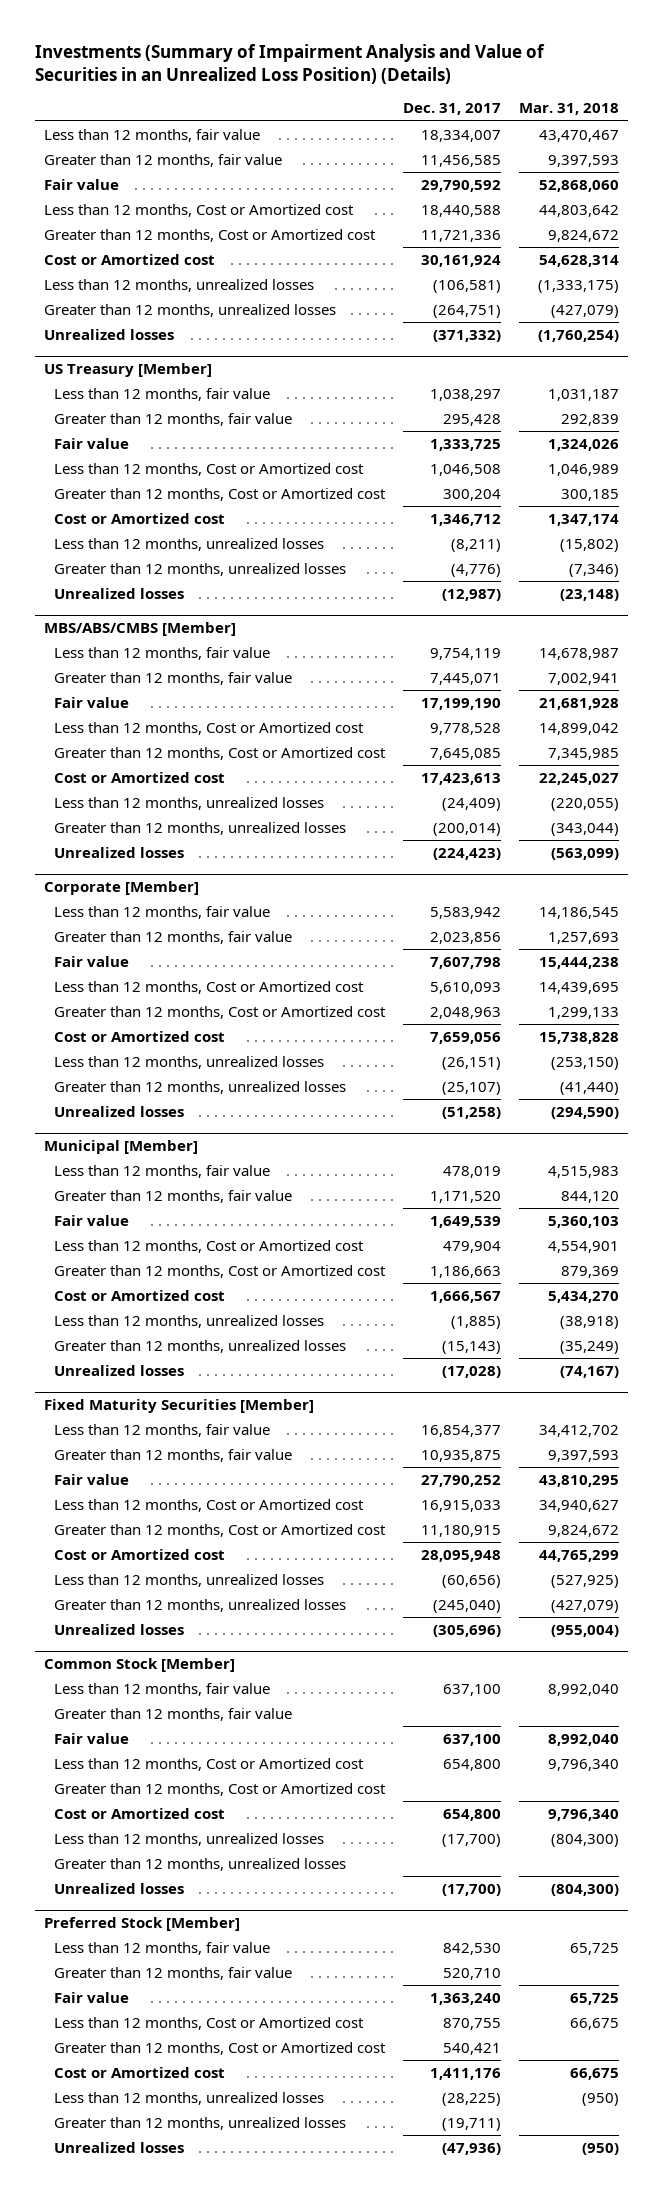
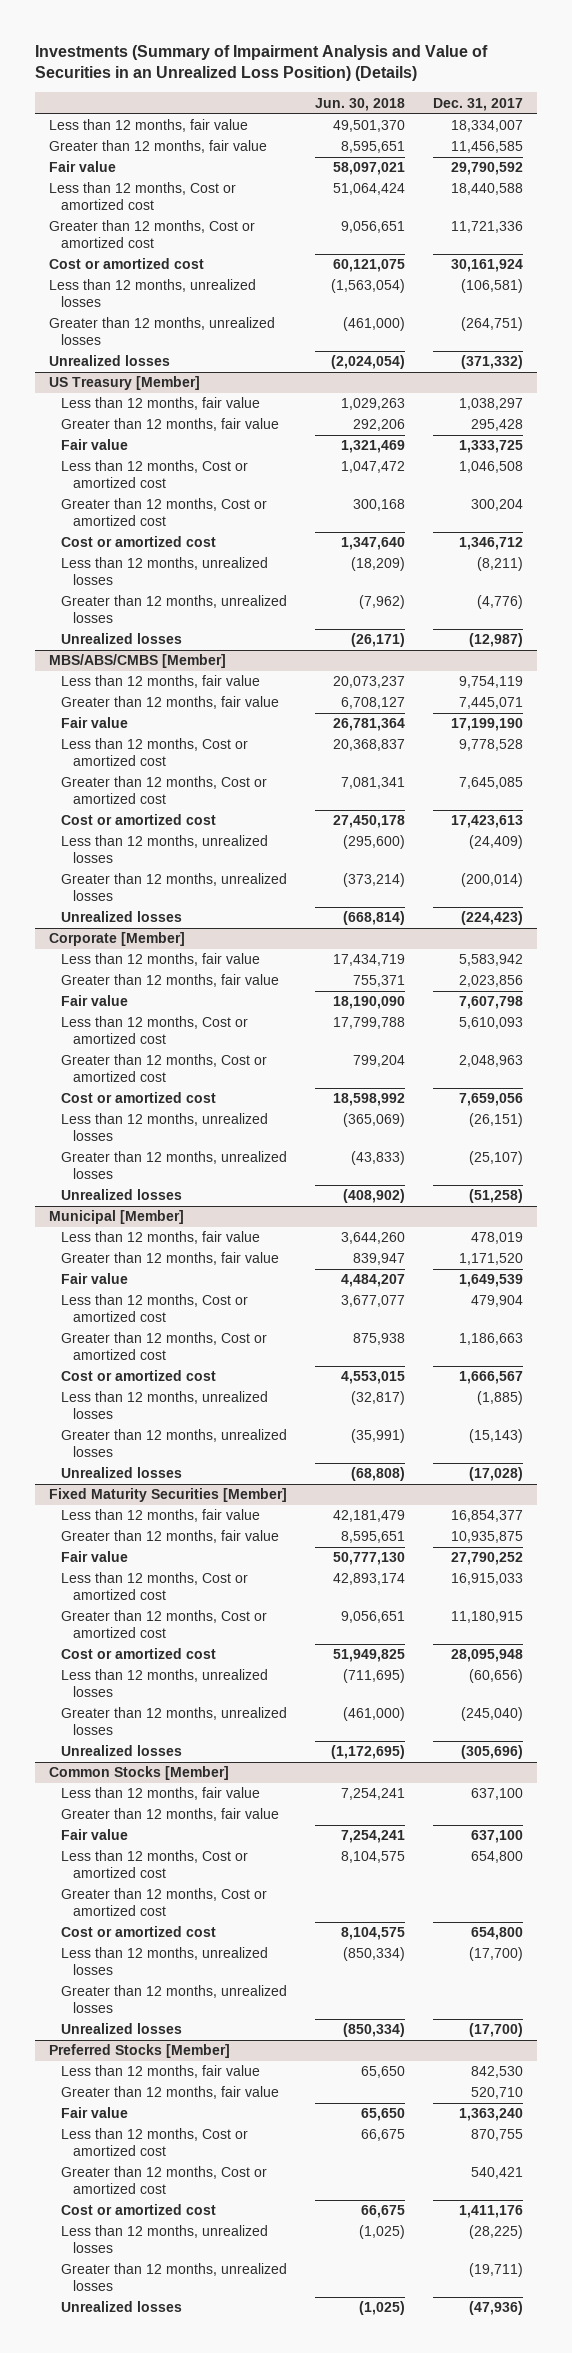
- | Dec. 31, 2017 | Mar. 31, 2018
+ | Jun. 30, 2018 | Dec. 31, 2017
- Less than 12 months, Cost or Amortized cost | 18,440,588 | 44,803,642
- Greater than 12 months, Cost or Amortized cost | 11,721,336 | 9,824,672
- Cost or Amortized cost | 30,161,924 | 54,628,314
+ Less than 12 months, Cost or amortized cost | 51,064,424 | 18,440,588
+ Greater than 12 months, Cost or amortized cost | 9,056,651 | 11,721,336
+ Cost or amortized cost | 60,121,075 | 30,161,924
@ US Treasury [Member]
- Less than 12 months, Cost or Amortized cost | 1,046,508 | 1,046,989
- Greater than 12 months, Cost or Amortized cost | 300,204 | 300,185
- Cost or Amortized cost | 1,346,712 | 1,347,174
+ Less than 12 months, Cost or amortized cost | 1,047,472 | 1,046,508
+ Greater than 12 months, Cost or amortized cost | 300,168 | 300,204
+ Cost or amortized cost | 1,347,640 | 1,346,712
@ MBS/ABS/CMBS [Member]
- Less than 12 months, Cost or Amortized cost | 9,778,528 | 14,899,042
- Greater than 12 months, Cost or Amortized cost | 7,645,085 | 7,345,985
- Cost or Amortized cost | 17,423,613 | 22,245,027
+ Less than 12 months, Cost or amortized cost | 20,368,837 | 9,778,528
+ Greater than 12 months, Cost or amortized cost | 7,081,341 | 7,645,085
+ Cost or amortized cost | 27,450,178 | 17,423,613
@ Corporate [Member]
- Less than 12 months, Cost or Amortized cost | 5,610,093 | 14,439,695
- Greater than 12 months, Cost or Amortized cost | 2,048,963 | 1,299,133
- Cost or Amortized cost | 7,659,056 | 15,738,828
+ Less than 12 months, Cost or amortized cost | 17,799,788 | 5,610,093
+ Greater than 12 months, Cost or amortized cost | 799,204 | 2,048,963
+ Cost or amortized cost | 18,598,992 | 7,659,056
@ Municipal [Member]
- Less than 12 months, Cost or Amortized cost | 479,904 | 4,554,901
- Greater than 12 months, Cost or Amortized cost | 1,186,663 | 879,369
- Cost or Amortized cost | 1,666,567 | 5,434,270
+ Less than 12 months, Cost or amortized cost | 3,677,077 | 479,904
+ Greater than 12 months, Cost or amortized cost | 875,938 | 1,186,663
+ Cost or amortized cost | 4,553,015 | 1,666,567
@ Fixed Maturity Securities [Member]
- Less than 12 months, Cost or Amortized cost | 16,915,033 | 34,940,627
- Greater than 12 months, Cost or Amortized cost | 11,180,915 | 9,824,672
- Cost or Amortized cost | 28,095,948 | 44,765,299
+ Less than 12 months, Cost or amortized cost | 42,893,174 | 16,915,033
+ Greater than 12 months, Cost or amortized cost | 9,056,651 | 11,180,915
+ Cost or amortized cost | 51,949,825 | 28,095,948
- Common Stock [Member]
+ Common Stocks [Member]
- Less than 12 months, Cost or Amortized cost | 654,800 | 9,796,340
- Greater than 12 months, Cost or Amortized cost
- Cost or Amortized cost | 654,800 | 9,796,340
+ Less than 12 months, Cost or amortized cost | 8,104,575 | 654,800
+ Greater than 12 months, Cost or amortized cost
+ Cost or amortized cost | 8,104,575 | 654,800
- Preferred Stock [Member]
+ Preferred Stocks [Member]
- Less than 12 months, Cost or Amortized cost | 870,755 | 66,675
- Greater than 12 months, Cost or Amortized cost | 540,421 |
- Cost or Amortized cost | 1,411,176 | 66,675
+ Less than 12 months, Cost or amortized cost | 66,675 | 870,755
+ Greater than 12 months, Cost or amortized cost | | 540,421
+ Cost or amortized cost | 66,675 | 1,411,176

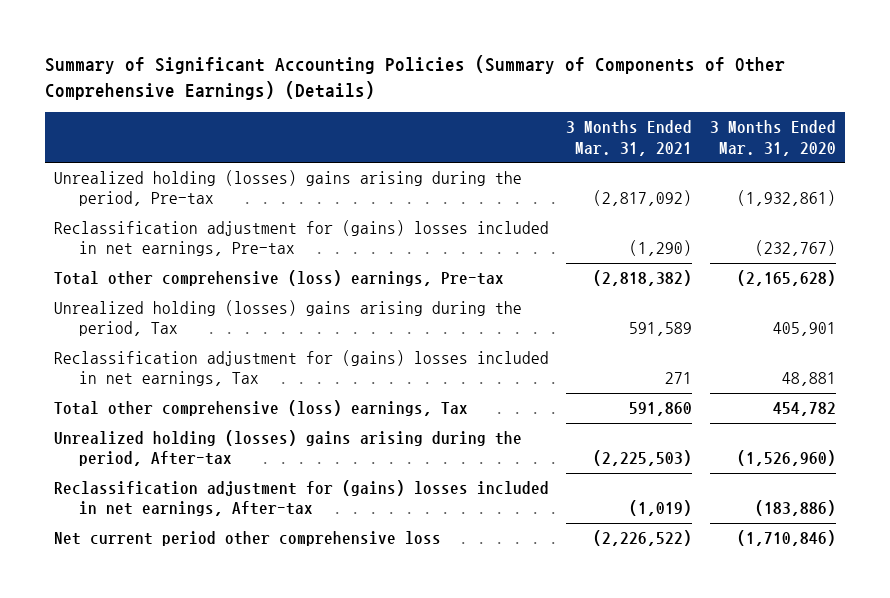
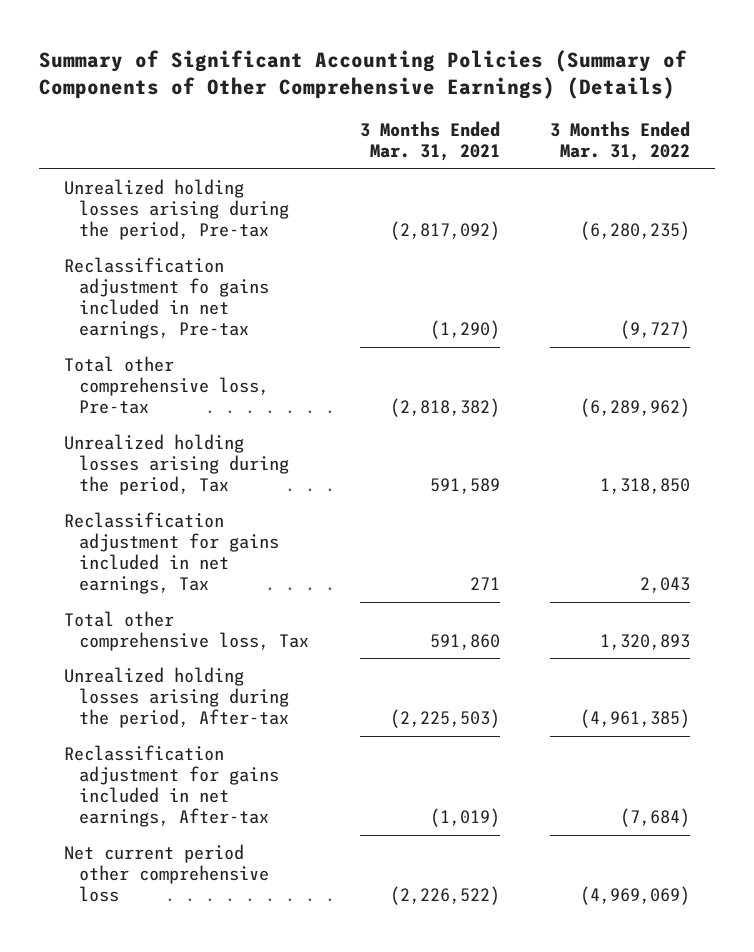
- | 3 Months Ended Mar. 31, 2021 | 3 Months Ended Mar. 31, 2020
+ | 3 Months Ended Mar. 31, 2021 | 3 Months Ended Mar. 31, 2022
- Unrealized holding (losses) gains arising during the period, Pre-tax | (2,817,092) | (1,932,861)
- Reclassification adjustment for (gains) losses included in net earnings, Pre-tax | (1,290) | (232,767)
- Total other comprehensive (loss) earnings, Pre-tax | (2,818,382) | (2,165,628)
- Unrealized holding (losses) gains arising during the period, Tax | 591,589 | 405,901
- Reclassification adjustment for (gains) losses included in net earnings, Tax | 271 | 48,881
- Total other comprehensive (loss) earnings, Tax | 591,860 | 454,782
- Unrealized holding (losses) gains arising during the period, After-tax | (2,225,503) | (1,526,960)
- Reclassification adjustment for (gains) losses included in net earnings, After-tax | (1,019) | (183,886)
+ Unrealized holding losses arising during the period, Pre-tax | (2,817,092) | (6,280,235)
+ Reclassification adjustment fo gains included in net earnings, Pre-tax | (1,290) | (9,727)
+ Total other comprehensive loss, Pre-tax | (2,818,382) | (6,289,962)
+ Unrealized holding losses arising during the period, Tax | 591,589 | 1,318,850
+ Reclassification adjustment for gains included in net earnings, Tax | 271 | 2,043
+ Total other comprehensive loss, Tax | 591,860 | 1,320,893
+ Unrealized holding losses arising during the period, After-tax | (2,225,503) | (4,961,385)
+ Reclassification adjustment for gains included in net earnings, After-tax | (1,019) | (7,684)

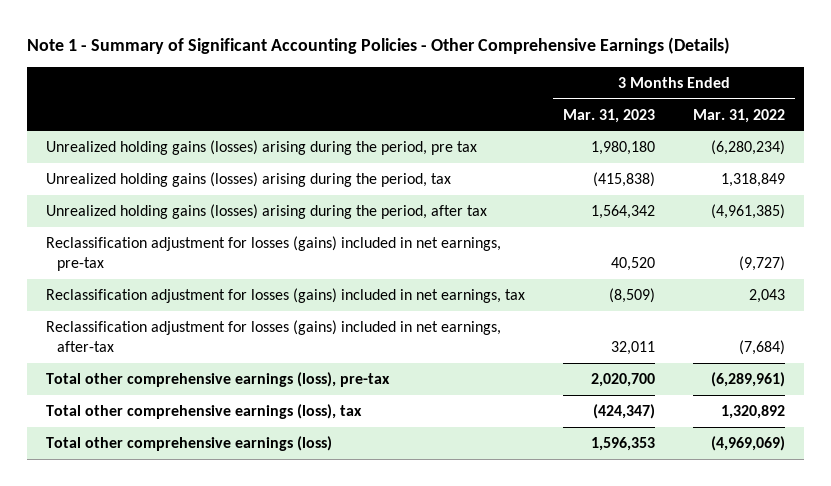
- Summary of Significant Accounting Policies (Summary of Components of Other Comprehensive Earnings) (Details)
+ Note 1 - Summary of Significant Accounting Policies - Other Comprehensive Earnings (Details)
- | 3 Months Ended Mar. 31, 2021 | 3 Months Ended Mar. 31, 2022
+ | 3 Months Ended Mar. 31, 2023 | 3 Months Ended Mar. 31, 2022
- Unrealized holding losses arising during the period, Pre-tax | (2,817,092) | (6,280,235)
- Reclassification adjustment fo gains included in net earnings, Pre-tax | (1,290) | (9,727)
- Total other comprehensive loss, Pre-tax | (2,818,382) | (6,289,962)
- Unrealized holding losses arising during the period, Tax | 591,589 | 1,318,850
- Reclassification adjustment for gains included in net earnings, Tax | 271 | 2,043
- Total other comprehensive loss, Tax | 591,860 | 1,320,893
- Unrealized holding losses arising during the period, After-tax | (2,225,503) | (4,961,385)
- Reclassification adjustment for gains included in net earnings, After-tax | (1,019) | (7,684)
- Net current period other comprehensive loss | (2,226,522) | (4,969,069)
+ Unrealized holding gains (losses) arising during the period, pre tax | 1,980,180 | (6,280,234)
+ Unrealized holding gains (losses) arising during the period, tax | (415,838) | 1,318,849
+ Unrealized holding gains (losses) arising during the period, after tax | 1,564,342 | (4,961,385)
+ Reclassification adjustment for losses (gains) included in net earnings, pre-tax | 40,520 | (9,727)
+ Reclassification adjustment for losses (gains) included in net earnings, tax | (8,509) | 2,043
+ Reclassification adjustment for losses (gains) included in net earnings, after-tax | 32,011 | (7,684)
+ Total other comprehensive earnings (loss), pre-tax | 2,020,700 | (6,289,961)
+ Total other comprehensive earnings (loss), tax | (424,347) | 1,320,892
+ Total other comprehensive earnings (loss) | 1,596,353 | (4,969,069)

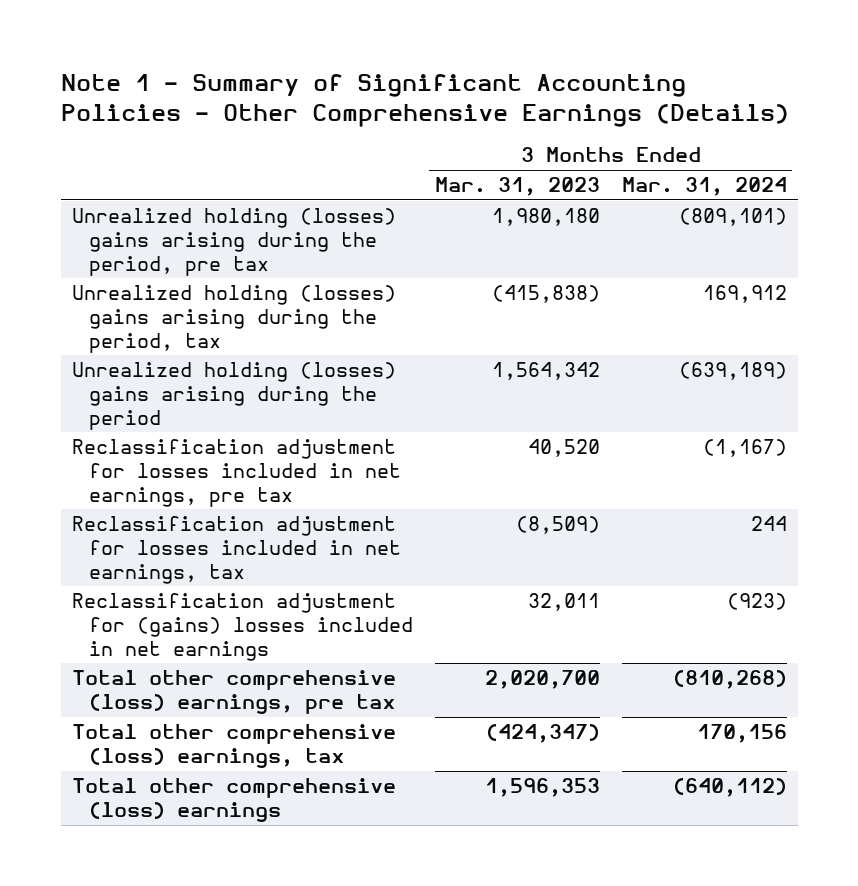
- | 3 Months Ended Mar. 31, 2023 | 3 Months Ended Mar. 31, 2022
+ | 3 Months Ended Mar. 31, 2023 | 3 Months Ended Mar. 31, 2024
- Unrealized holding gains (losses) arising during the period, pre tax | 1,980,180 | (6,280,234)
- Unrealized holding gains (losses) arising during the period, tax | (415,838) | 1,318,849
- Unrealized holding gains (losses) arising during the period, after tax | 1,564,342 | (4,961,385)
- Reclassification adjustment for losses (gains) included in net earnings, pre-tax | 40,520 | (9,727)
- Reclassification adjustment for losses (gains) included in net earnings, tax | (8,509) | 2,043
- Reclassification adjustment for losses (gains) included in net earnings, after-tax | 32,011 | (7,684)
- Total other comprehensive earnings (loss), pre-tax | 2,020,700 | (6,289,961)
- Total other comprehensive earnings (loss), tax | (424,347) | 1,320,892
- Total other comprehensive earnings (loss) | 1,596,353 | (4,969,069)
+ Unrealized holding (losses) gains arising during the period, pre tax | 1,980,180 | (809,101)
+ Unrealized holding (losses) gains arising during the period, tax | (415,838) | 169,912
+ Unrealized holding (losses) gains arising during the period | 1,564,342 | (639,189)
+ Reclassification adjustment for losses included in net earnings, pre tax | 40,520 | (1,167)
+ Reclassification adjustment for losses included in net earnings, tax | (8,509) | 244
+ Reclassification adjustment for (gains) losses included in net earnings | 32,011 | (923)
+ Total other comprehensive (loss) earnings, pre tax | 2,020,700 | (810,268)
+ Total other comprehensive (loss) earnings, tax | (424,347) | 170,156
+ Total other comprehensive (loss) earnings | 1,596,353 | (640,112)

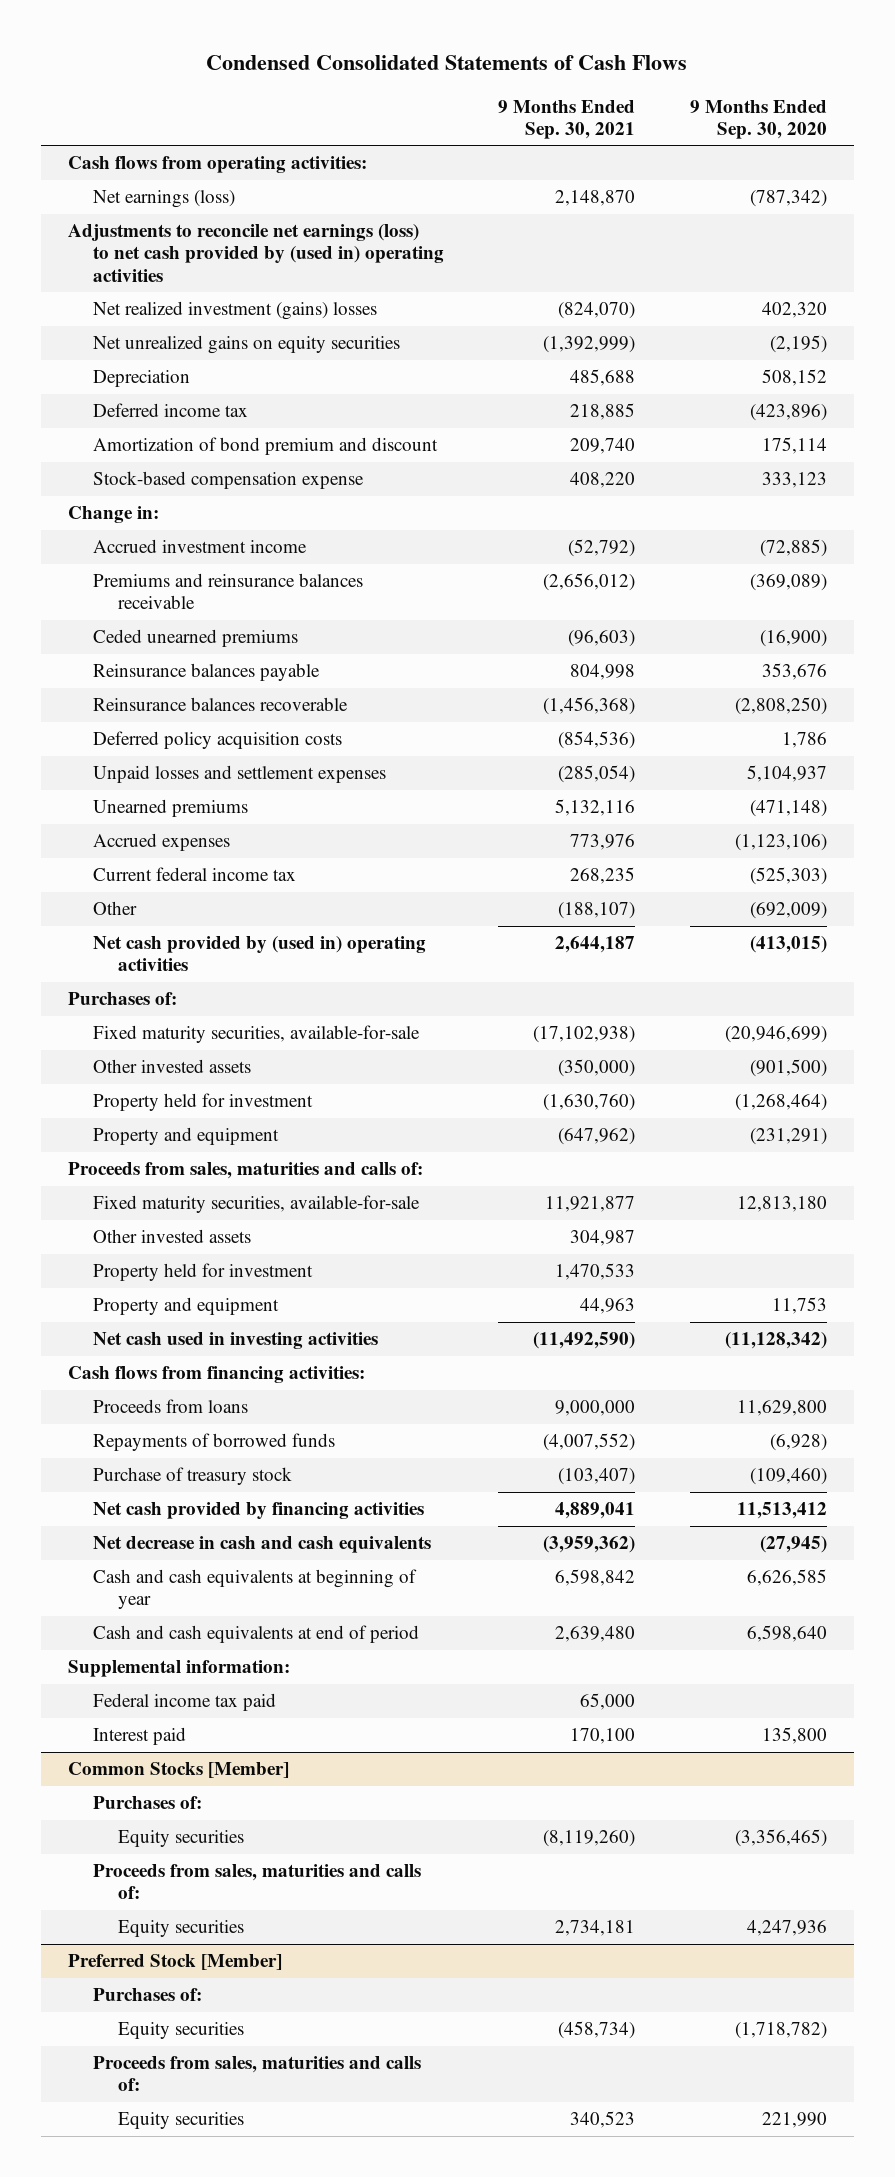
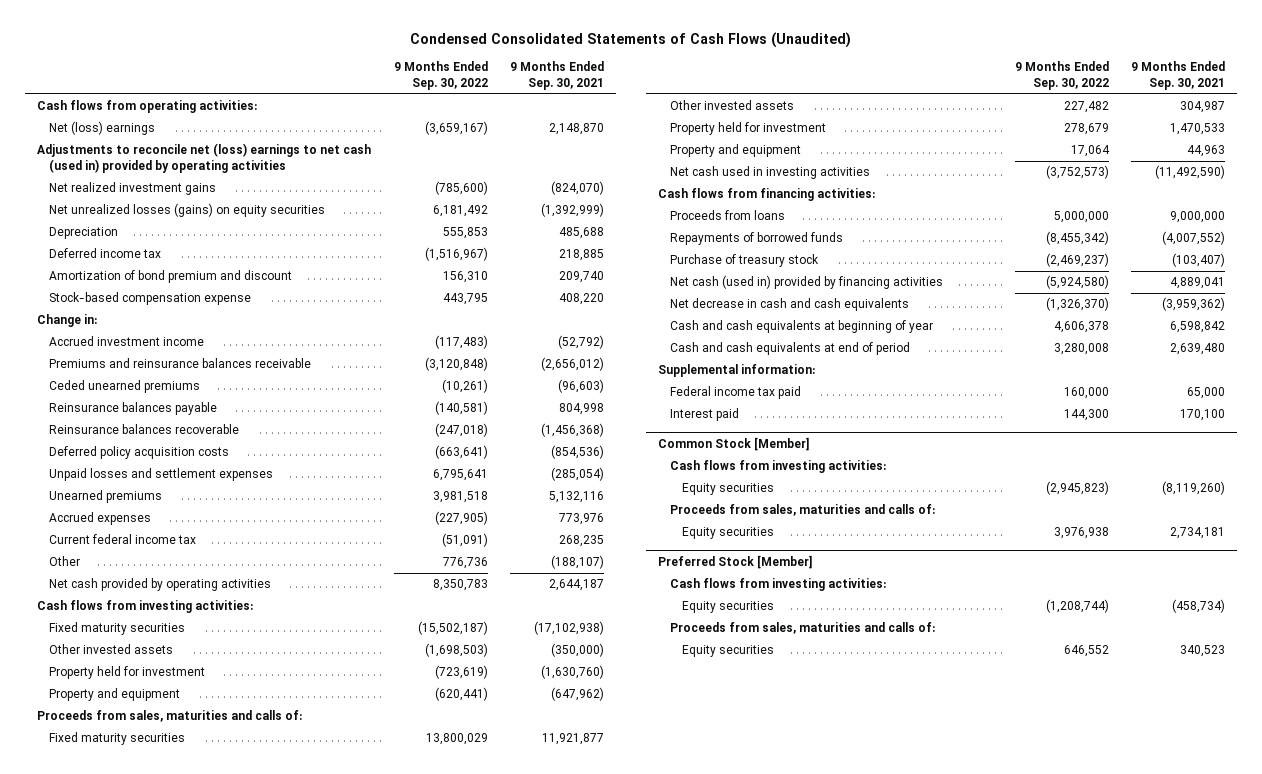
- Condensed Consolidated Statements of Cash Flows
+ Condensed Consolidated Statements of Cash Flows (Unaudited)
- | 9 Months Ended Sep. 30, 2021 | 9 Months Ended Sep. 30, 2020
+ | 9 Months Ended Sep. 30, 2022 | 9 Months Ended Sep. 30, 2021
- Net earnings (loss) | 2,148,870 | (787,342)
- Adjustments to reconcile net earnings (loss) to net cash provided by (used in) operating activities
- Net realized investment (gains) losses | (824,070) | 402,320
- Net unrealized gains on equity securities | (1,392,999) | (2,195)
+ Net (loss) earnings | (3,659,167) | 2,148,870
+ Adjustments to reconcile net (loss) earnings to net cash (used in) provided by operating activities
+ Net realized investment gains | (785,600) | (824,070)
+ Net unrealized losses (gains) on equity securities | 6,181,492 | (1,392,999)
- Net cash provided by (used in) operating activities | 2,644,187 | (413,015)
- Purchases of:
- Fixed maturity securities, available-for-sale | (17,102,938) | (20,946,699)
+ Net cash provided by operating activities | 8,350,783 | 2,644,187
+ Cash flows from investing activities:
+ Fixed maturity securities | (15,502,187) | (17,102,938)
- Fixed maturity securities, available-for-sale | 11,921,877 | 12,813,180
+ Fixed maturity securities | 13,800,029 | 11,921,877
- Net cash provided by financing activities | 4,889,041 | 11,513,412
+ Net cash (used in) provided by financing activities | (5,924,580) | 4,889,041
- Common Stocks [Member]
- Purchases of:
+ Common Stock [Member]
+ Cash flows from investing activities:
@ Preferred Stock [Member]
- Purchases of:
+ Cash flows from investing activities:

